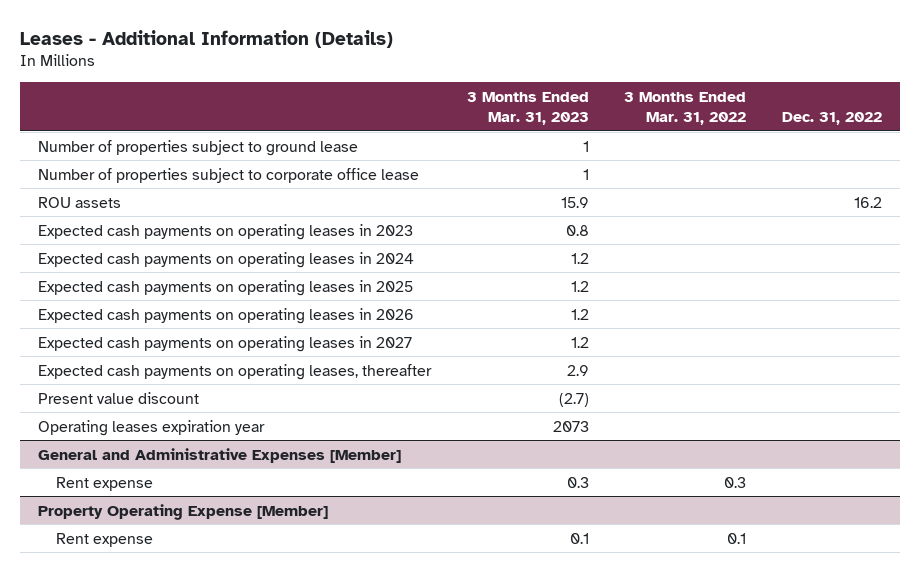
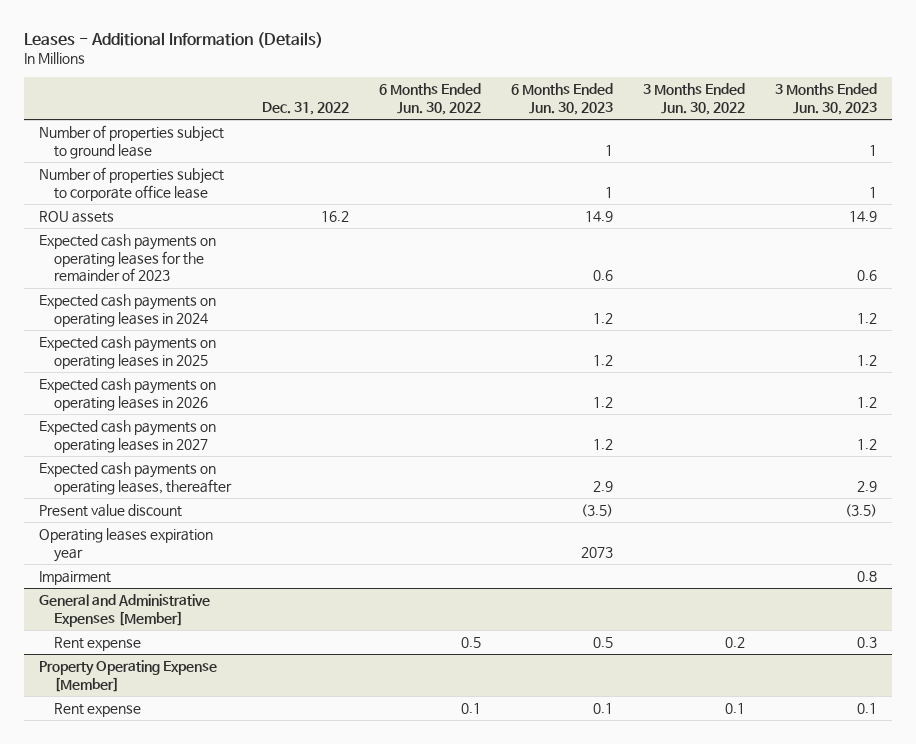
- | 3 Months Ended Mar. 31, 2023 | 3 Months Ended Mar. 31, 2022 | Dec. 31, 2022
+ | Dec. 31, 2022 | 6 Months Ended Jun. 30, 2022 | 6 Months Ended Jun. 30, 2023 | 3 Months Ended Jun. 30, 2022 | 3 Months Ended Jun. 30, 2023
- Expected cash payments on operating leases in 2023 | 0.8 | |
+ Expected cash payments on operating leases for the remainder of 2023 | | | 0.6 | | 0.6
+ Impairment | | | | | 0.8

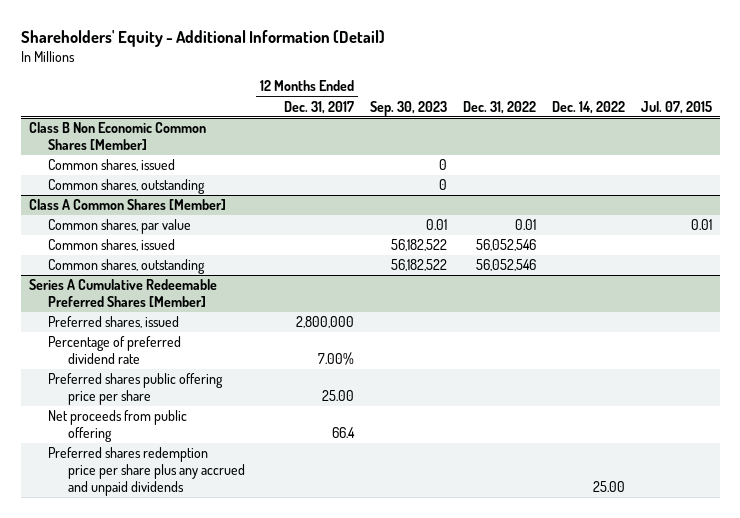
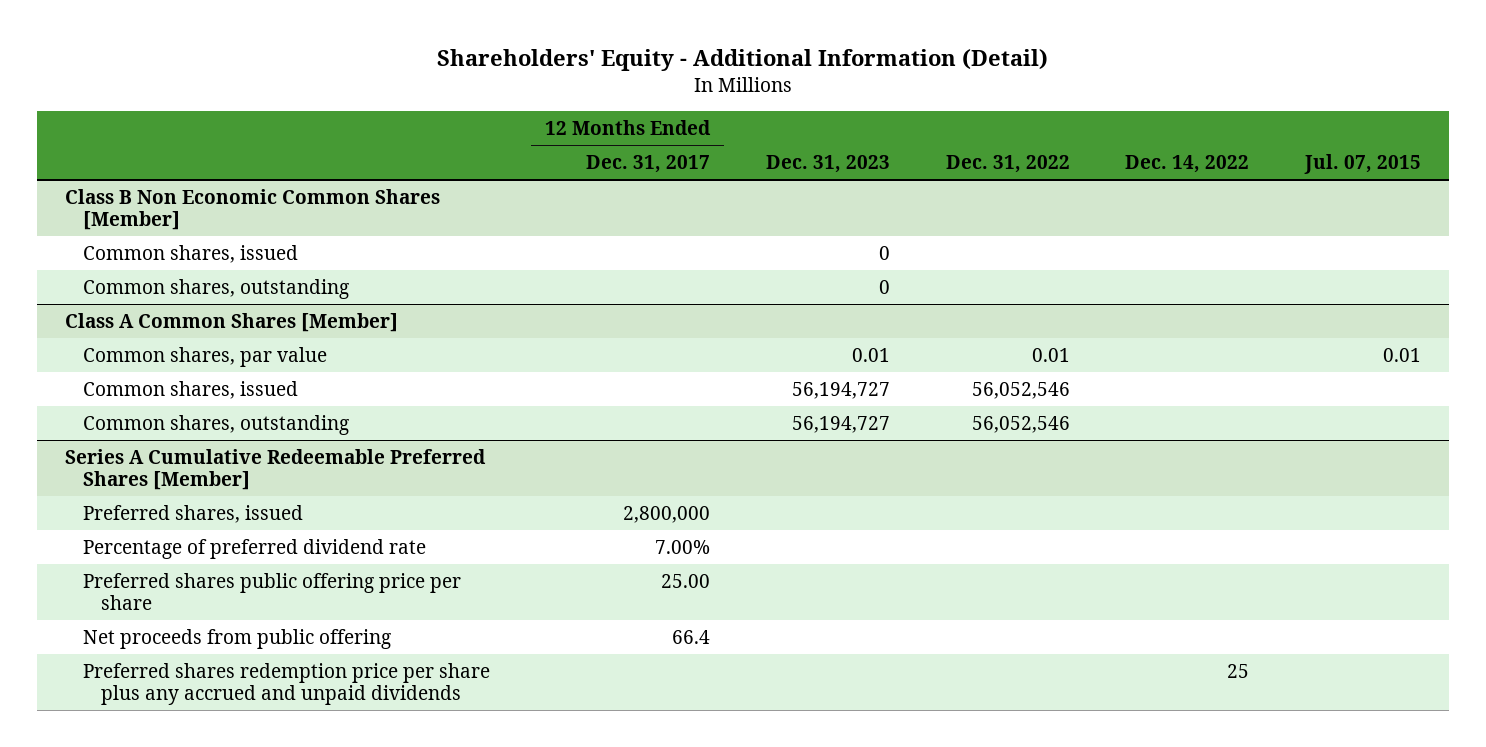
- | 12 Months Ended Dec. 31, 2017 | Sep. 30, 2023 | Dec. 31, 2022 | Dec. 14, 2022 | Jul. 07, 2015
+ | 12 Months Ended Dec. 31, 2017 | Dec. 31, 2023 | Dec. 31, 2022 | Dec. 14, 2022 | Jul. 07, 2015
@ Series A Cumulative Redeemable Preferred Shares [Member]
- Preferred shares redemption price per share plus any accrued and unpaid dividends | | | | 25.00 |
+ Preferred shares redemption price per share plus any accrued and unpaid dividends | | | | 25 |

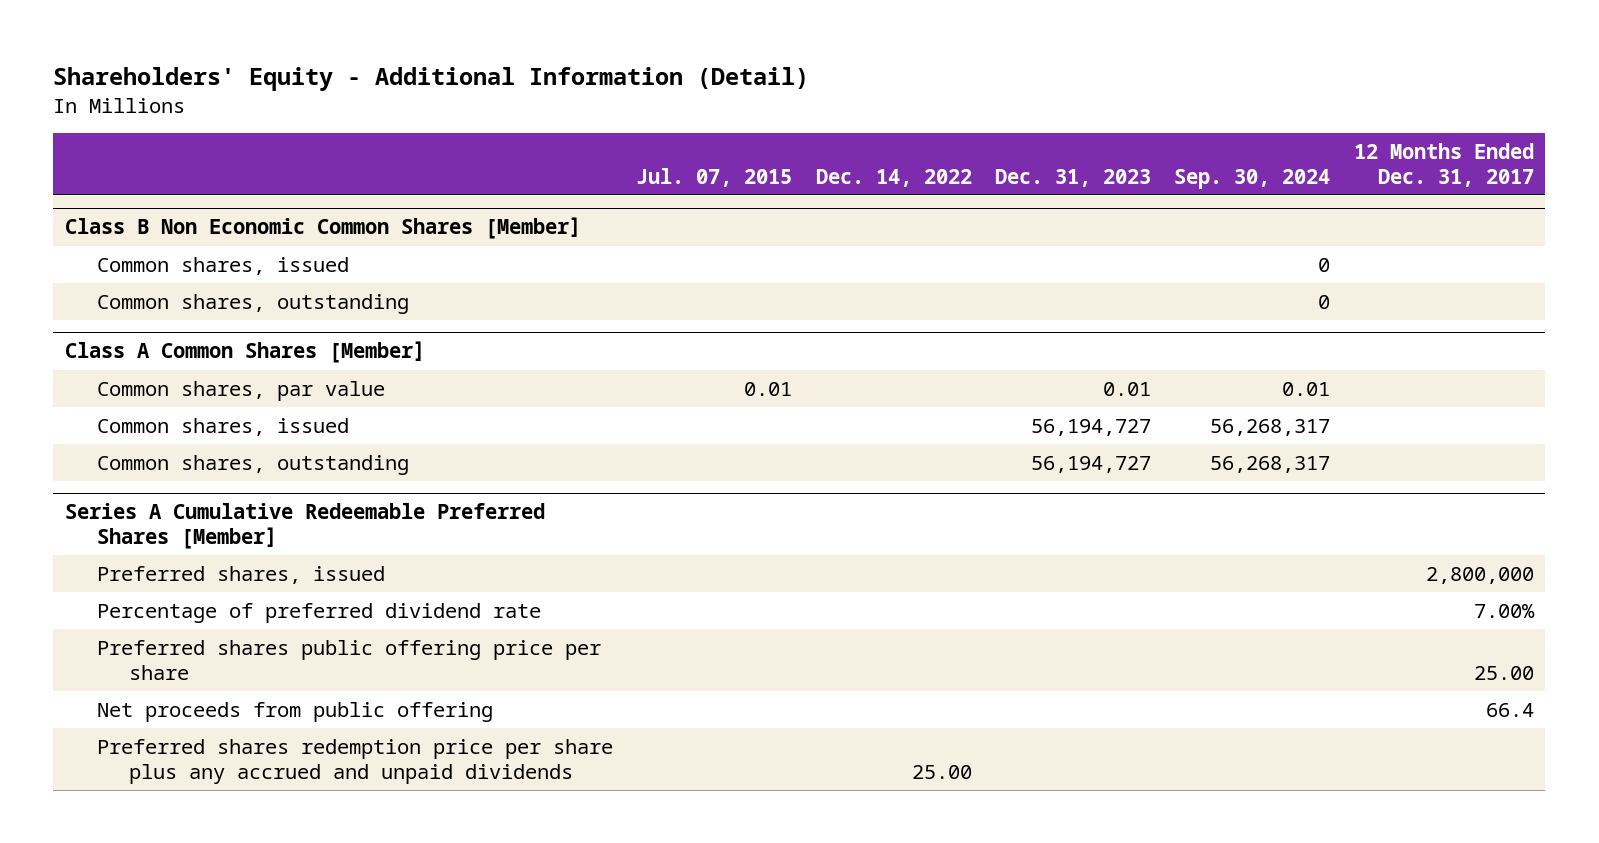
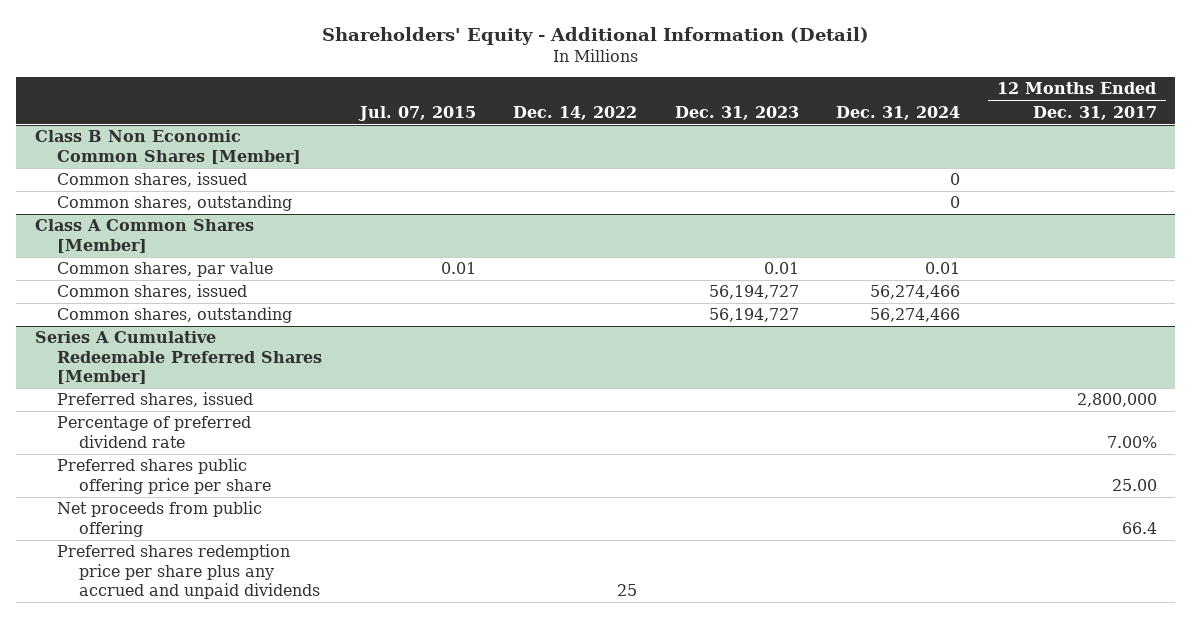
- | Jul. 07, 2015 | Dec. 14, 2022 | Dec. 31, 2023 | Sep. 30, 2024 | 12 Months Ended Dec. 31, 2017
+ | Jul. 07, 2015 | Dec. 14, 2022 | Dec. 31, 2023 | Dec. 31, 2024 | 12 Months Ended Dec. 31, 2017
@ Series A Cumulative Redeemable Preferred Shares [Member]
- Preferred shares redemption price per share plus any accrued and unpaid dividends | | 25.00 | | |
+ Preferred shares redemption price per share plus any accrued and unpaid dividends | | 25 | | |

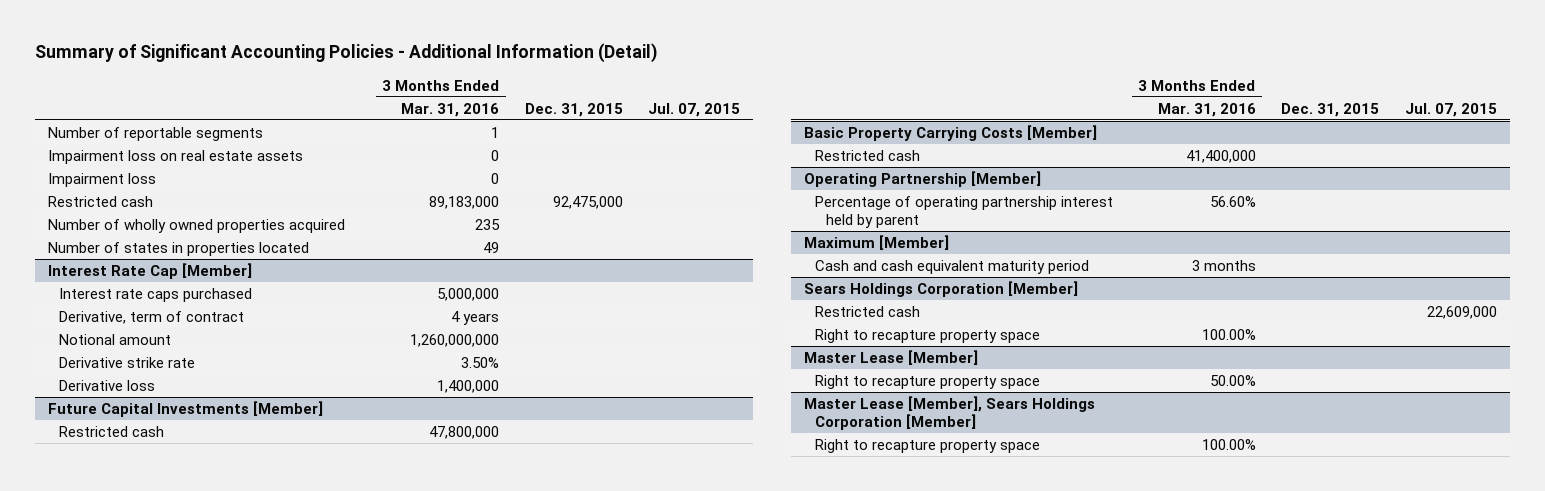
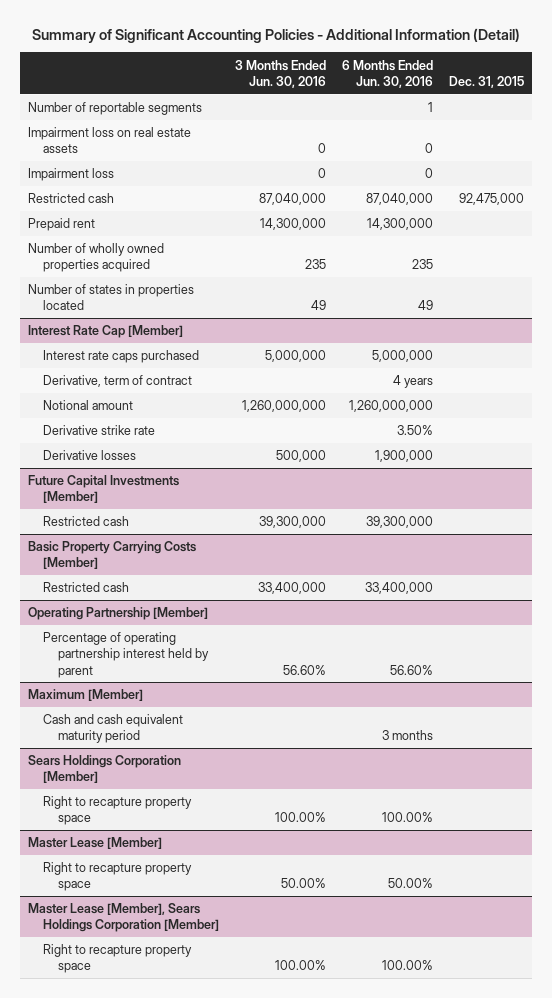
- | 3 Months Ended Mar. 31, 2016 | Dec. 31, 2015 | Jul. 07, 2015
+ | 3 Months Ended Jun. 30, 2016 | 6 Months Ended Jun. 30, 2016 | Dec. 31, 2015
+ Prepaid rent | 14,300,000 | 14,300,000 |
@ Interest Rate Cap [Member]
- Derivative loss | 1,400,000 | |
+ Derivative losses | 500,000 | 1,900,000 |
@ Sears Holdings Corporation [Member]
- Restricted cash | | | 22,609,000

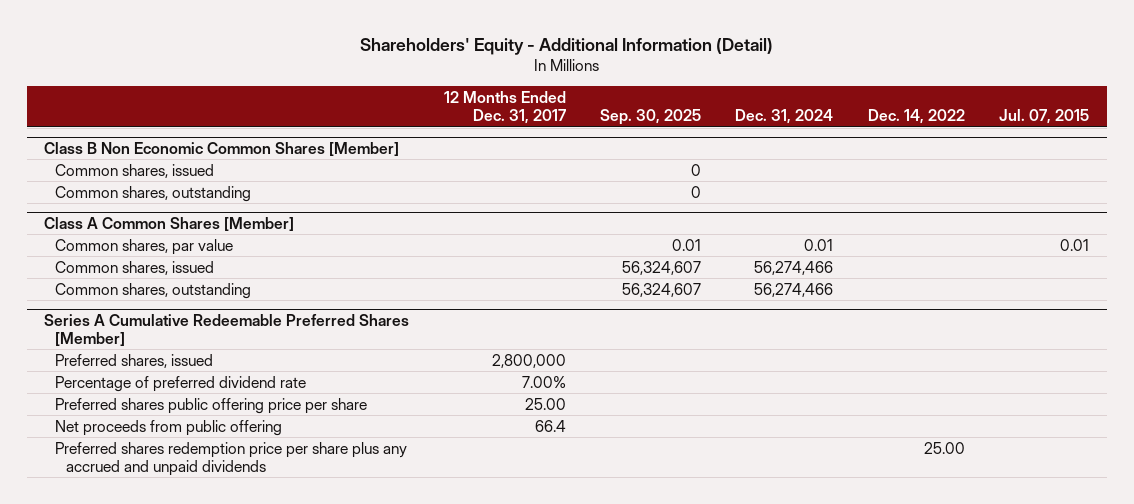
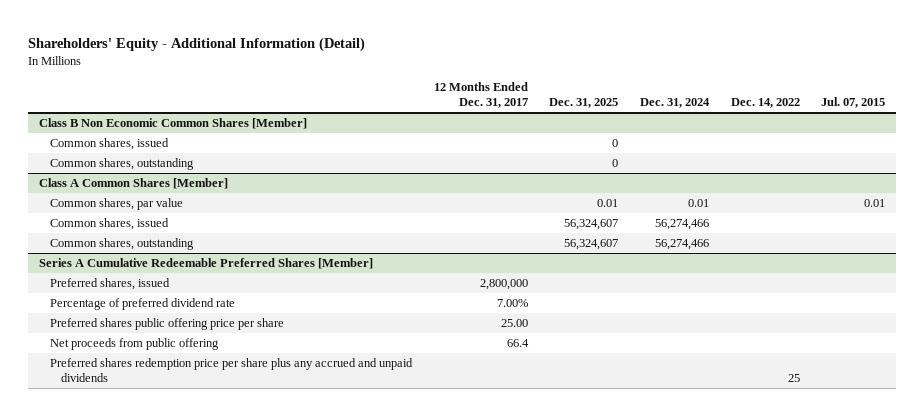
- | 12 Months Ended Dec. 31, 2017 | Sep. 30, 2025 | Dec. 31, 2024 | Dec. 14, 2022 | Jul. 07, 2015
+ | 12 Months Ended Dec. 31, 2017 | Dec. 31, 2025 | Dec. 31, 2024 | Dec. 14, 2022 | Jul. 07, 2015
@ Series A Cumulative Redeemable Preferred Shares [Member]
- Preferred shares redemption price per share plus any accrued and unpaid dividends | | | | 25.00 |
+ Preferred shares redemption price per share plus any accrued and unpaid dividends | | | | 25 |

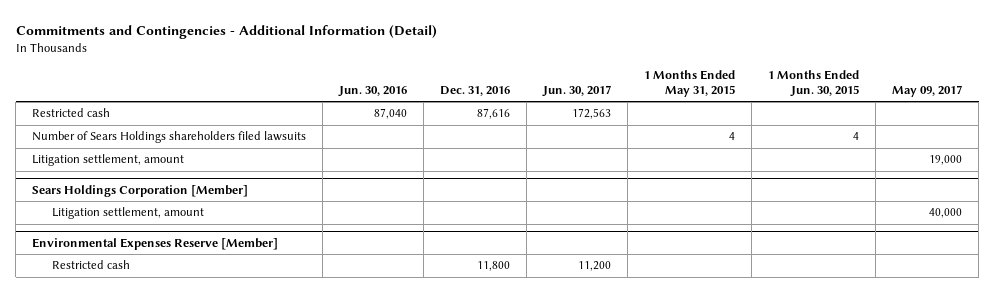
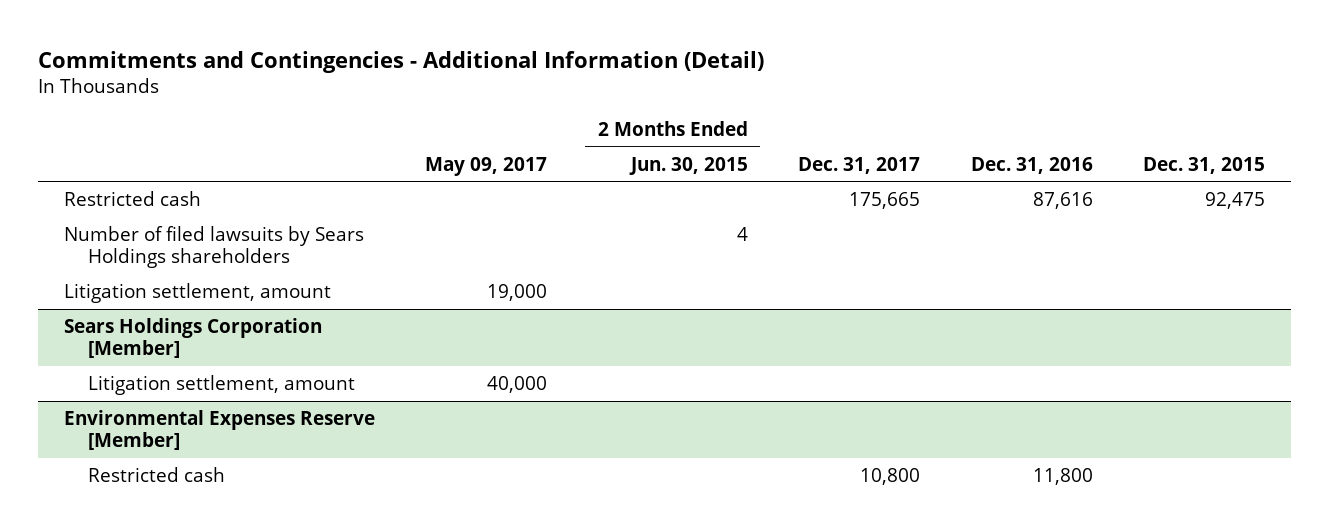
- | Jun. 30, 2016 | Dec. 31, 2016 | Jun. 30, 2017 | 1 Months Ended May 31, 2015 | 1 Months Ended Jun. 30, 2015 | May 09, 2017
+ | May 09, 2017 | 2 Months Ended Jun. 30, 2015 | Dec. 31, 2017 | Dec. 31, 2016 | Dec. 31, 2015
- Number of Sears Holdings shareholders filed lawsuits | | | | 4 | 4 |
+ Number of filed lawsuits by Sears Holdings shareholders | | 4 | | |

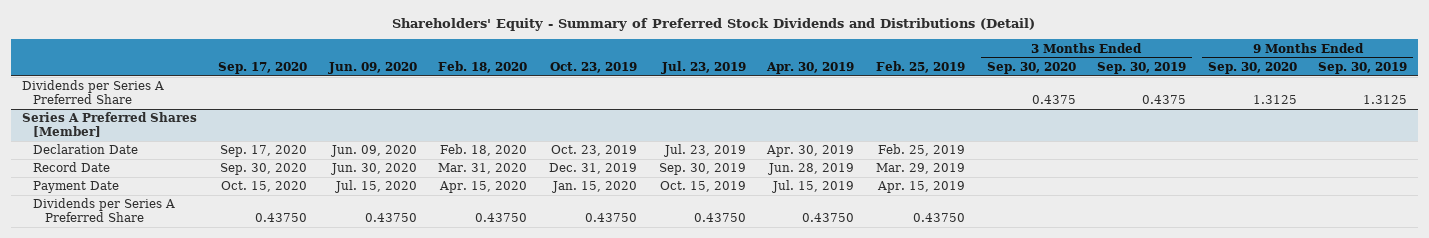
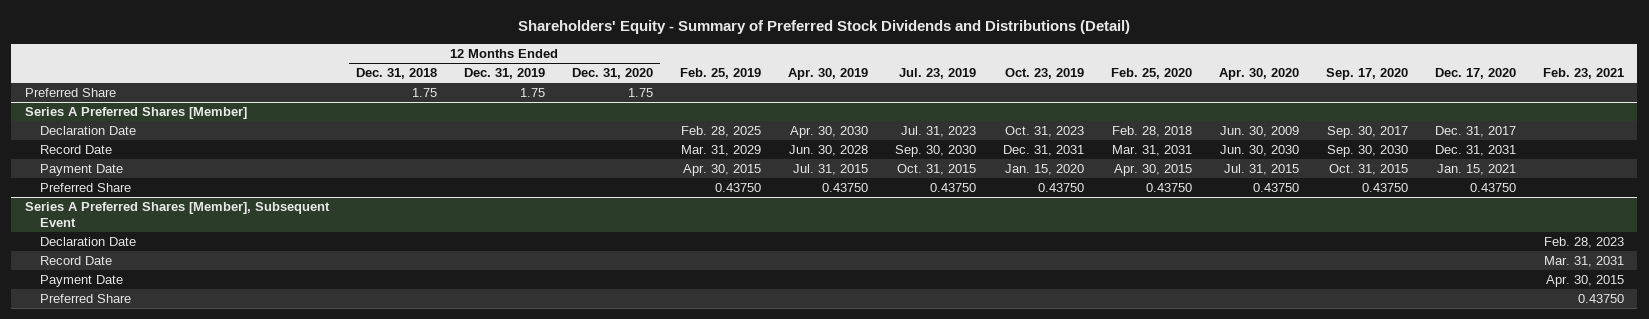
- | Sep. 17, 2020 | Jun. 09, 2020 | Feb. 18, 2020 | Oct. 23, 2019 | Jul. 23, 2019 | Apr. 30, 2019 | Feb. 25, 2019 | 3 Months Ended Sep. 30, 2020 | 3 Months Ended Sep. 30, 2019 | 9 Months Ended Sep. 30, 2020 | 9 Months Ended Sep. 30, 2019
+ | 12 Months Ended Dec. 31, 2018 | 12 Months Ended Dec. 31, 2019 | 12 Months Ended Dec. 31, 2020 | Feb. 25, 2019 | Apr. 30, 2019 | Jul. 23, 2019 | Oct. 23, 2019 | Feb. 25, 2020 | Apr. 30, 2020 | Sep. 17, 2020 | Dec. 17, 2020 | Feb. 23, 2021
- Dividends per Series A Preferred Share | | | | | | | | 0.4375 | 0.4375 | 1.3125 | 1.3125
+ Preferred Share | 1.75 | 1.75 | 1.75 | | | | | | | | |
@ Series A Preferred Shares [Member]
- Declaration Date | Sep. 17, 2020 | Jun. 09, 2020 | Feb. 18, 2020 | Oct. 23, 2019 | Jul. 23, 2019 | Apr. 30, 2019 | Feb. 25, 2019 | | | |
- Record Date | Sep. 30, 2020 | Jun. 30, 2020 | Mar. 31, 2020 | Dec. 31, 2019 | Sep. 30, 2019 | Jun. 28, 2019 | Mar. 29, 2019 | | | |
- Payment Date | Oct. 15, 2020 | Jul. 15, 2020 | Apr. 15, 2020 | Jan. 15, 2020 | Oct. 15, 2019 | Jul. 15, 2019 | Apr. 15, 2019 | | | |
- Dividends per Series A Preferred Share | 0.43750 | 0.43750 | 0.43750 | 0.43750 | 0.43750 | 0.43750 | 0.43750 | | | |
+ Declaration Date | | | | Feb. 28, 2025 | Apr. 30, 2030 | Jul. 31, 2023 | Oct. 31, 2023 | Feb. 28, 2018 | Jun. 30, 2009 | Sep. 30, 2017 | Dec. 31, 2017 |
+ Record Date | | | | Mar. 31, 2029 | Jun. 30, 2028 | Sep. 30, 2030 | Dec. 31, 2031 | Mar. 31, 2031 | Jun. 30, 2030 | Sep. 30, 2030 | Dec. 31, 2031 |
+ Payment Date | | | | Apr. 30, 2015 | Jul. 31, 2015 | Oct. 31, 2015 | Jan. 15, 2020 | Apr. 30, 2015 | Jul. 31, 2015 | Oct. 31, 2015 | Jan. 15, 2021 |
+ Preferred Share | | | | 0.43750 | 0.43750 | 0.43750 | 0.43750 | 0.43750 | 0.43750 | 0.43750 | 0.43750 |
+ Series A Preferred Shares [Member], Subsequent Event
+ Declaration Date | | | | | | | | | | | | Feb. 28, 2023
+ Record Date | | | | | | | | | | | | Mar. 31, 2031
+ Payment Date | | | | | | | | | | | | Apr. 30, 2015
+ Preferred Share | | | | | | | | | | | | 0.43750

